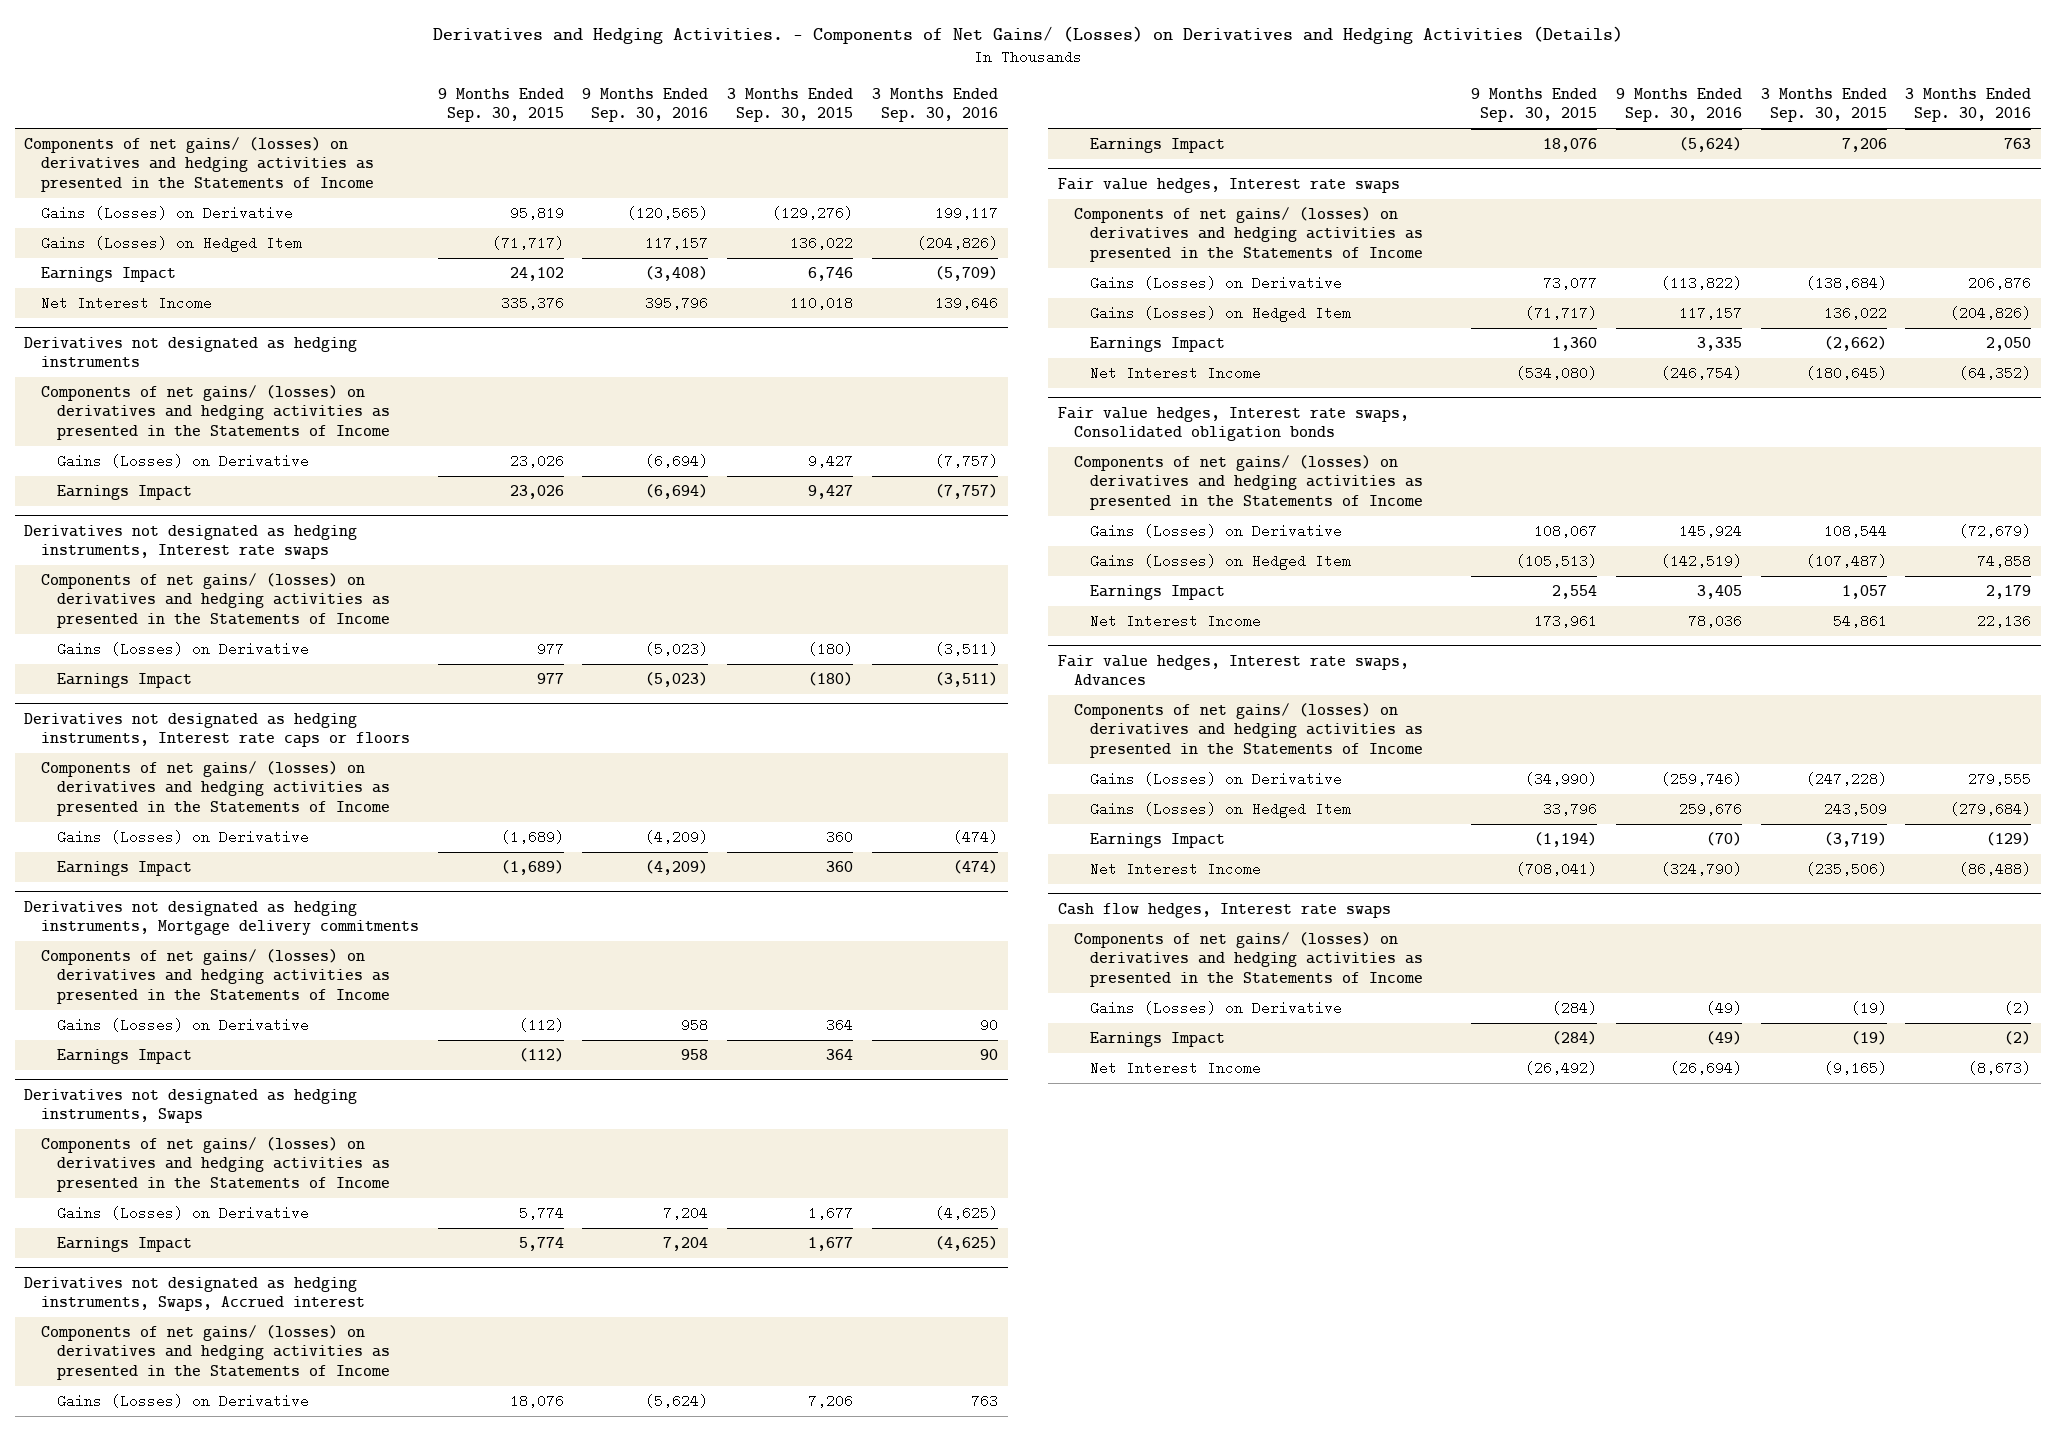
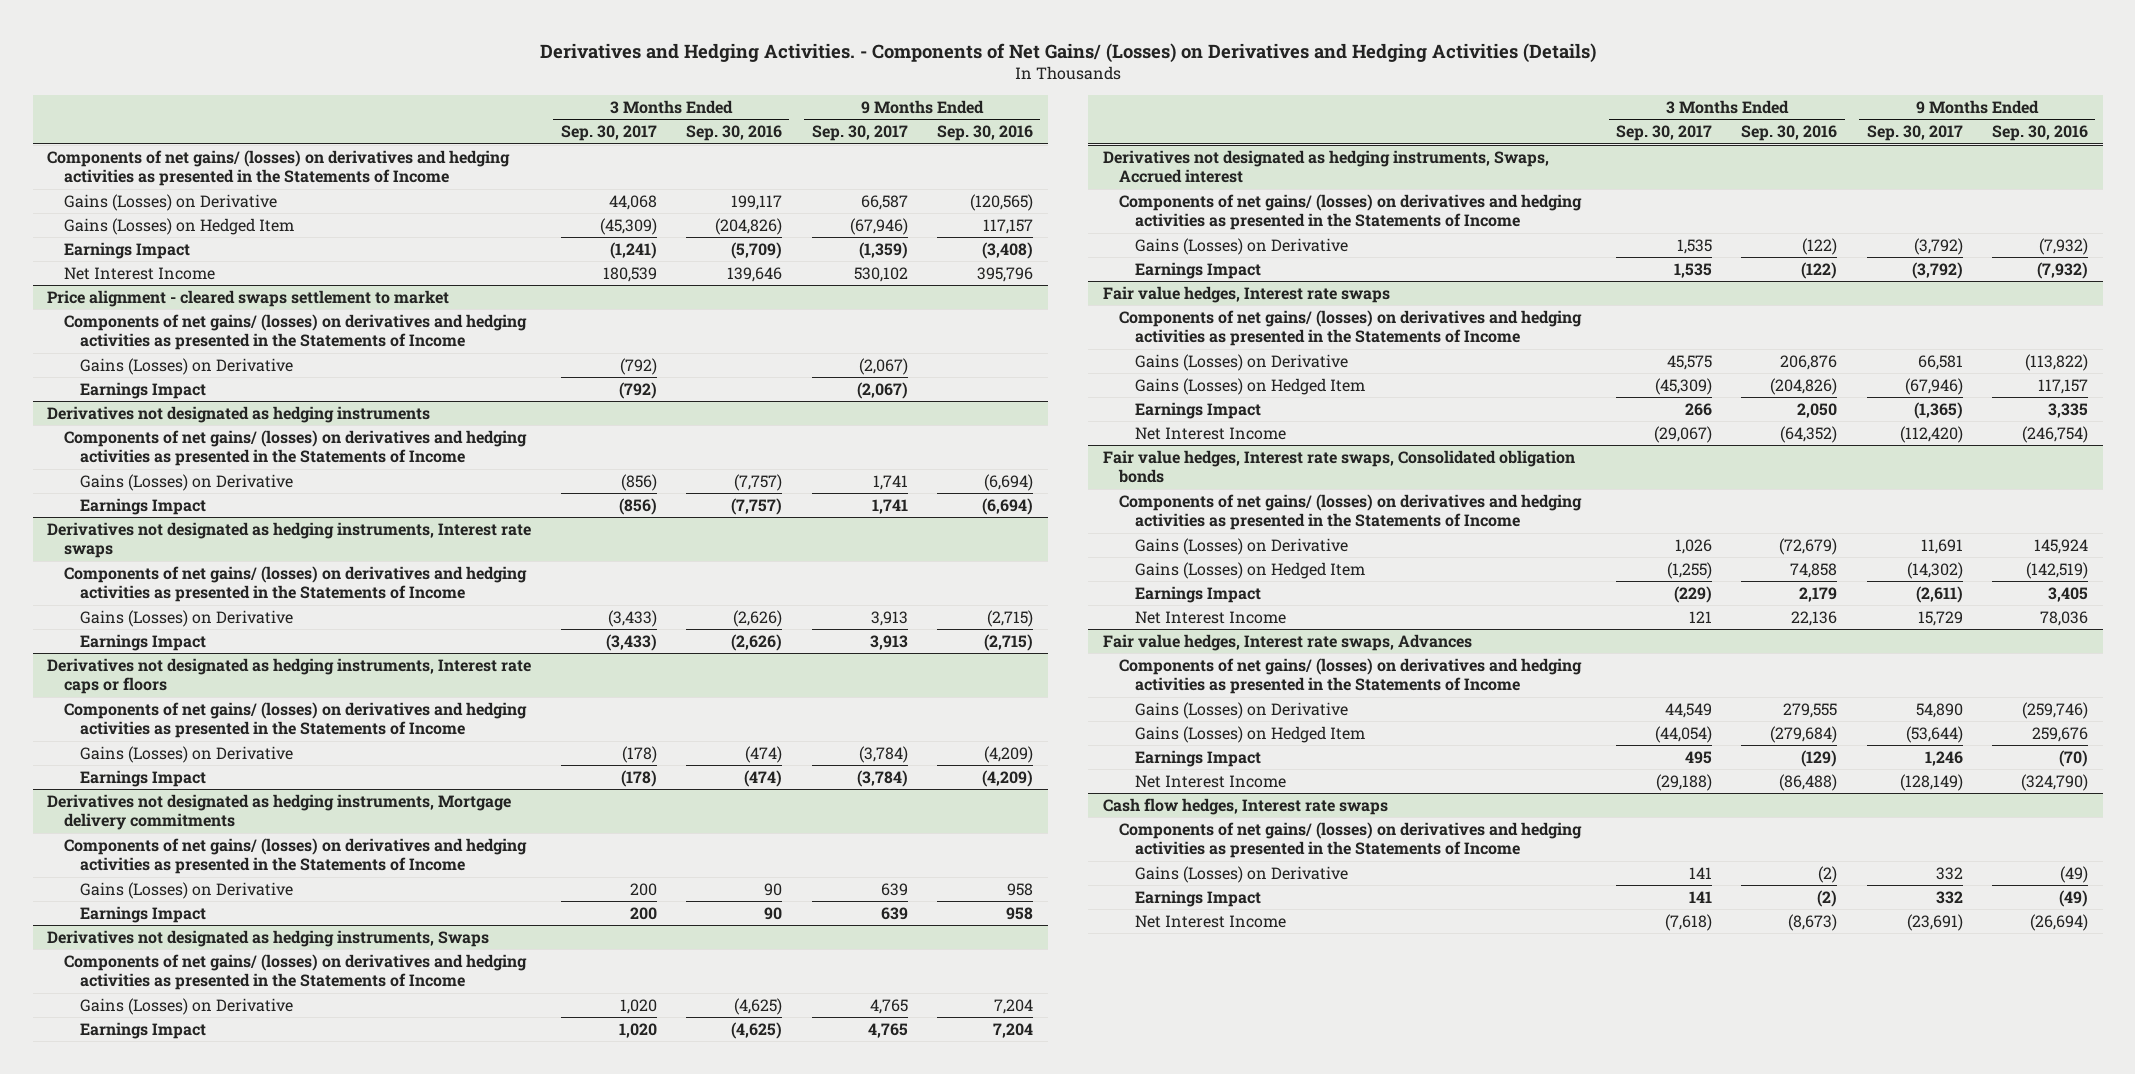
- | 9 Months Ended Sep. 30, 2015 | 9 Months Ended Sep. 30, 2016 | 3 Months Ended Sep. 30, 2015 | 3 Months Ended Sep. 30, 2016
+ | 3 Months Ended Sep. 30, 2017 | 3 Months Ended Sep. 30, 2016 | 9 Months Ended Sep. 30, 2017 | 9 Months Ended Sep. 30, 2016
+ Price alignment - cleared swaps settlement to market
+ Components of net gains/ (losses) on derivatives and hedging activities as presented in the Statements of Income
+ Gains (Losses) on Derivative | (792) | | (2,067) |
+ Earnings Impact | (792) | | (2,067) |
@ Derivatives not designated as hedging instruments, Interest rate swaps
- Gains (Losses) on Derivative | 977 | (5,023) | (180) | (3,511)
- Earnings Impact | 977 | (5,023) | (180) | (3,511)
+ Gains (Losses) on Derivative | (3,433) | (2,626) | 3,913 | (2,715)
+ Earnings Impact | (3,433) | (2,626) | 3,913 | (2,715)
@ Derivatives not designated as hedging instruments, Swaps, Accrued interest
- Gains (Losses) on Derivative | 18,076 | (5,624) | 7,206 | 763
- Earnings Impact | 18,076 | (5,624) | 7,206 | 763
+ Gains (Losses) on Derivative | 1,535 | (122) | (3,792) | (7,932)
+ Earnings Impact | 1,535 | (122) | (3,792) | (7,932)

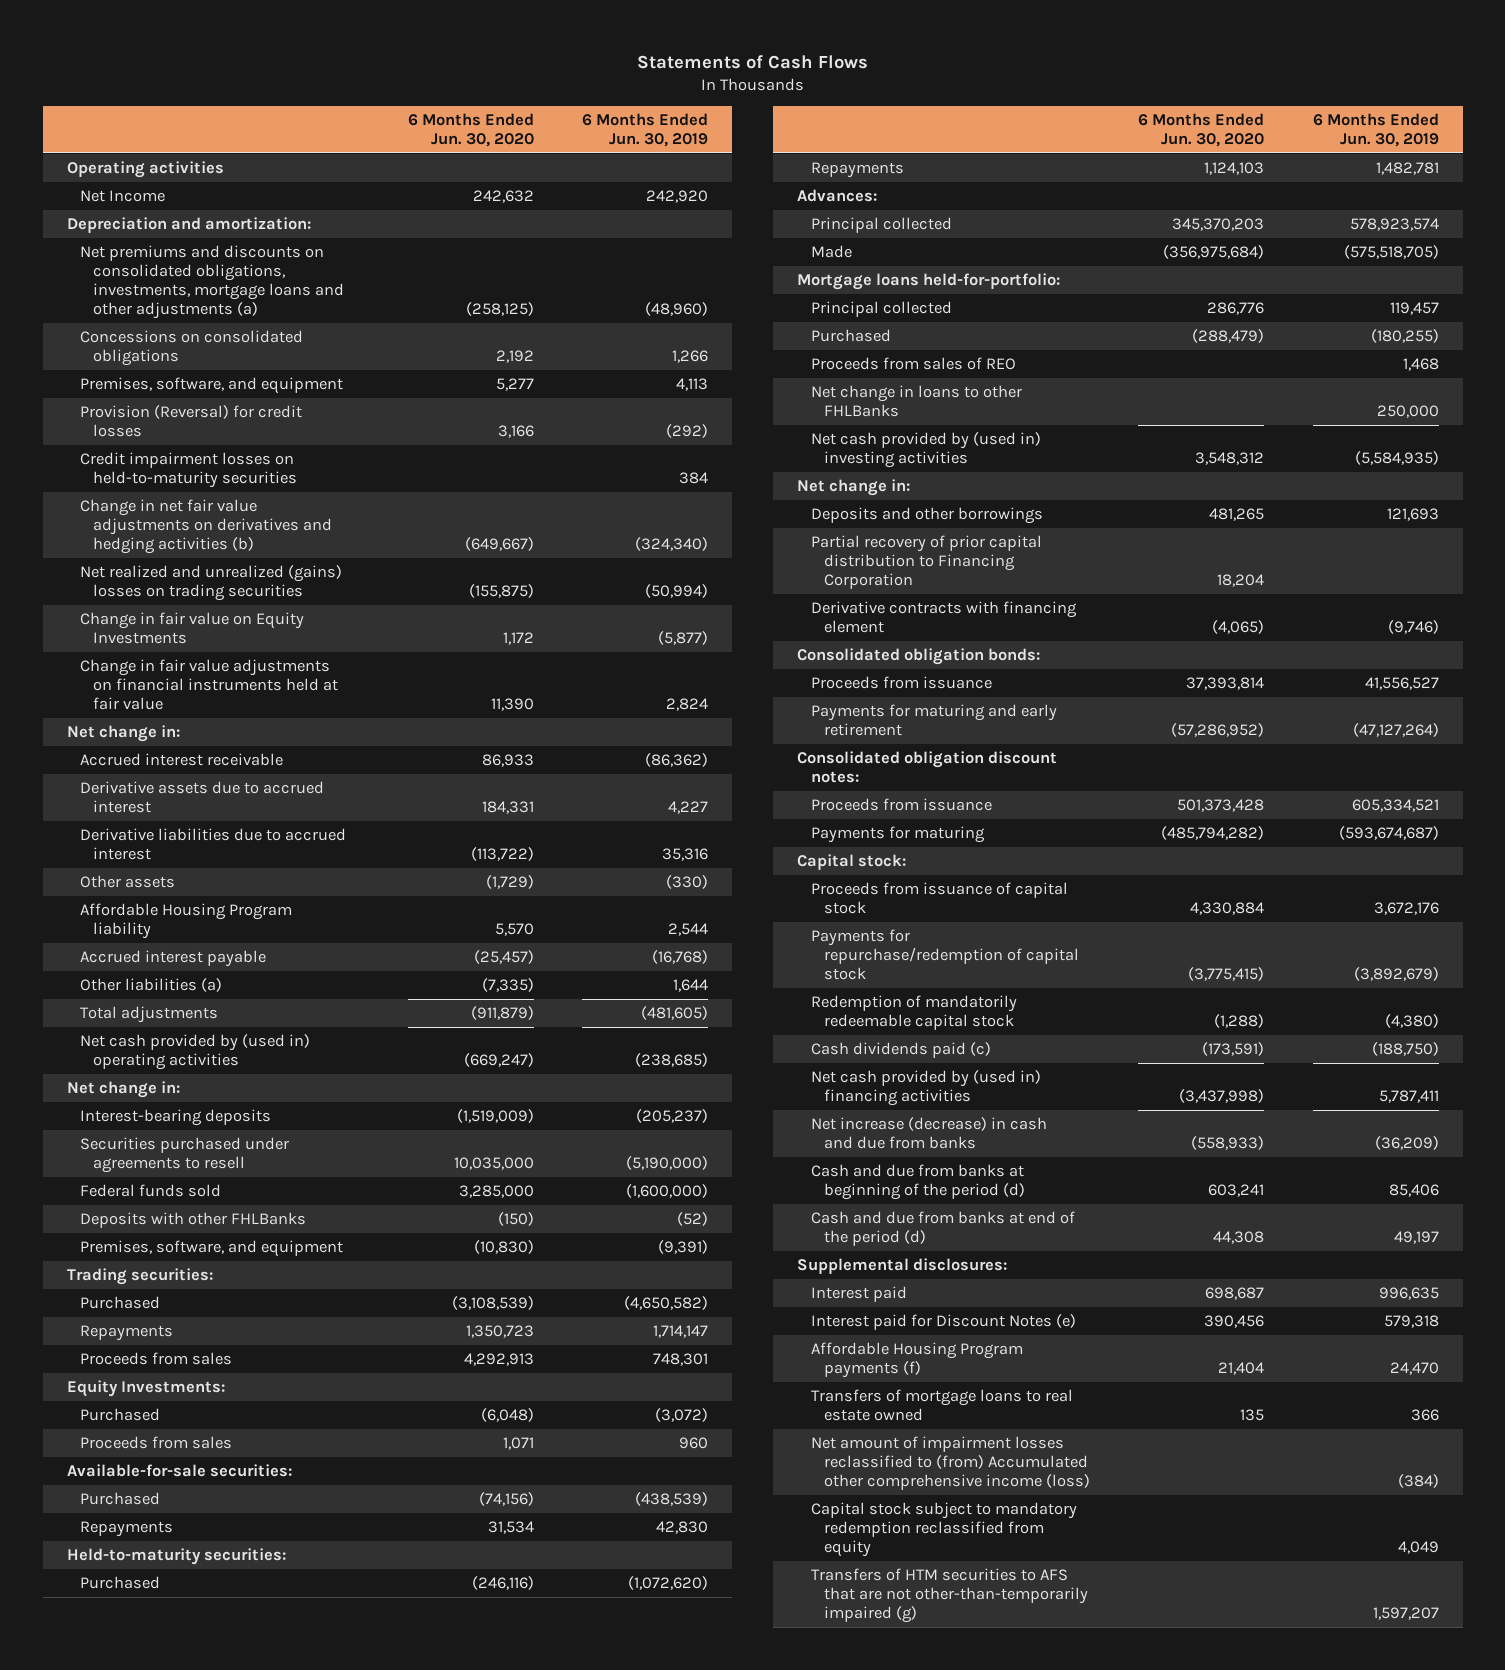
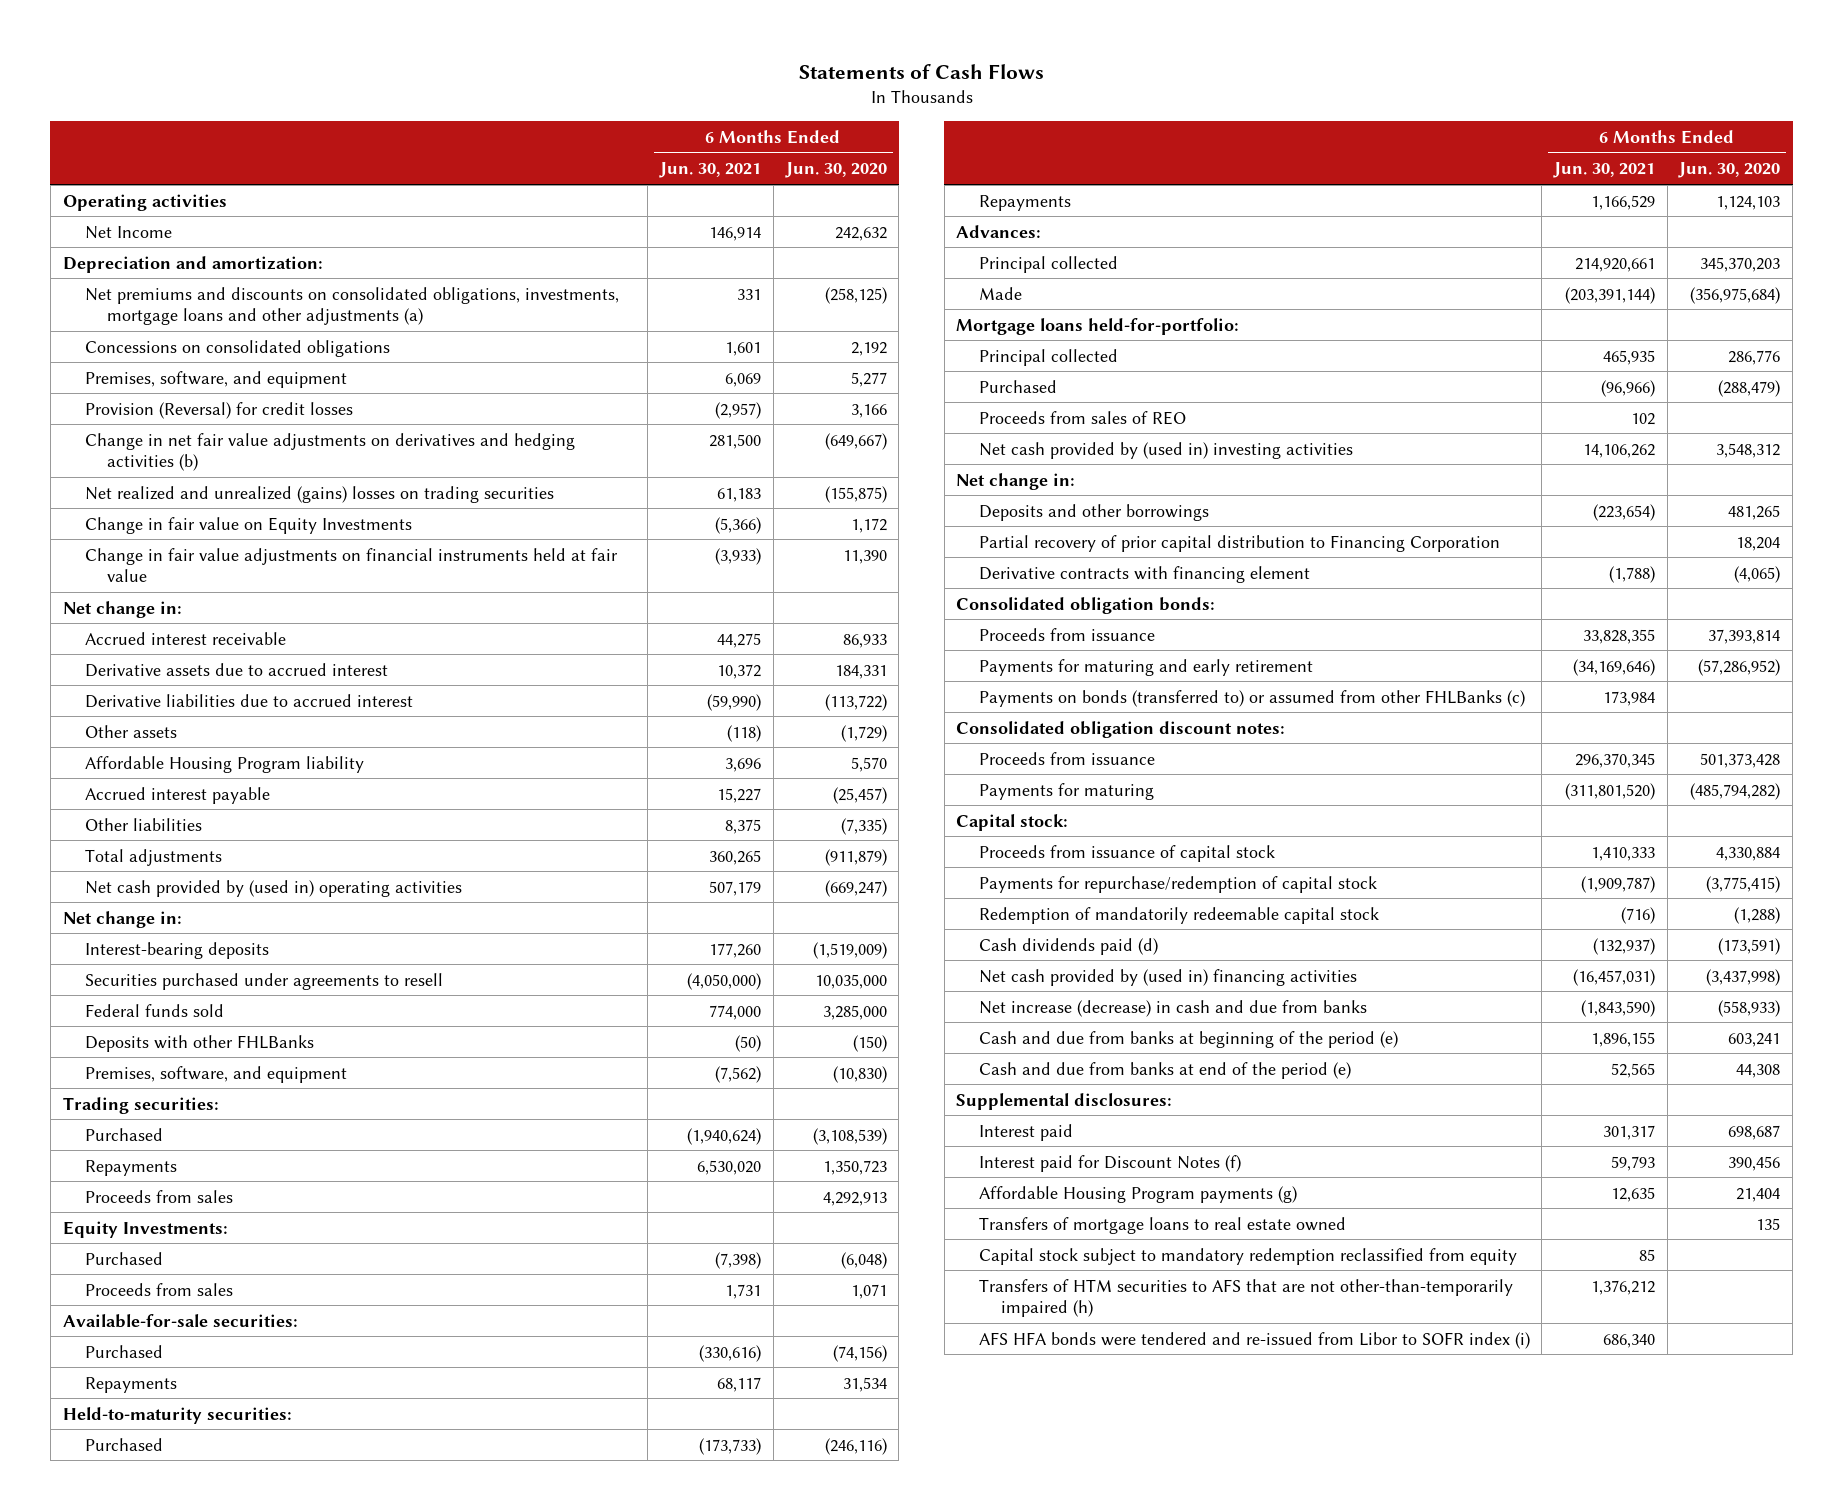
- | 6 Months Ended Jun. 30, 2020 | 6 Months Ended Jun. 30, 2019
+ | 6 Months Ended Jun. 30, 2021 | 6 Months Ended Jun. 30, 2020
- Credit impairment losses on held-to-maturity securities | | 384
- Other liabilities (a) | (7,335) | 1,644
+ Other liabilities | 8,375 | (7,335)
- Net change in loans to other FHLBanks | | 250,000
+ Payments on bonds (transferred to) or assumed from other FHLBanks (c) | 173,984 |
- Cash dividends paid (c) | (173,591) | (188,750)
+ Cash dividends paid (d) | (132,937) | (173,591)
- Cash and due from banks at beginning of the period (d) | 603,241 | 85,406
- Cash and due from banks at end of the period (d) | 44,308 | 49,197
+ Cash and due from banks at beginning of the period (e) | 1,896,155 | 603,241
+ Cash and due from banks at end of the period (e) | 52,565 | 44,308
- Interest paid for Discount Notes (e) | 390,456 | 579,318
- Affordable Housing Program payments (f) | 21,404 | 24,470
+ Interest paid for Discount Notes (f) | 59,793 | 390,456
+ Affordable Housing Program payments (g) | 12,635 | 21,404
- Net amount of impairment losses reclassified to (from) Accumulated other comprehensive income (loss) | | (384)
- Transfers of HTM securities to AFS that are not other-than-temporarily impaired (g) | | 1,597,207
+ Transfers of HTM securities to AFS that are not other-than-temporarily impaired (h) | 1,376,212 |
+ AFS HFA bonds were tendered and re-issued from Libor to SOFR index (i) | 686,340 |

